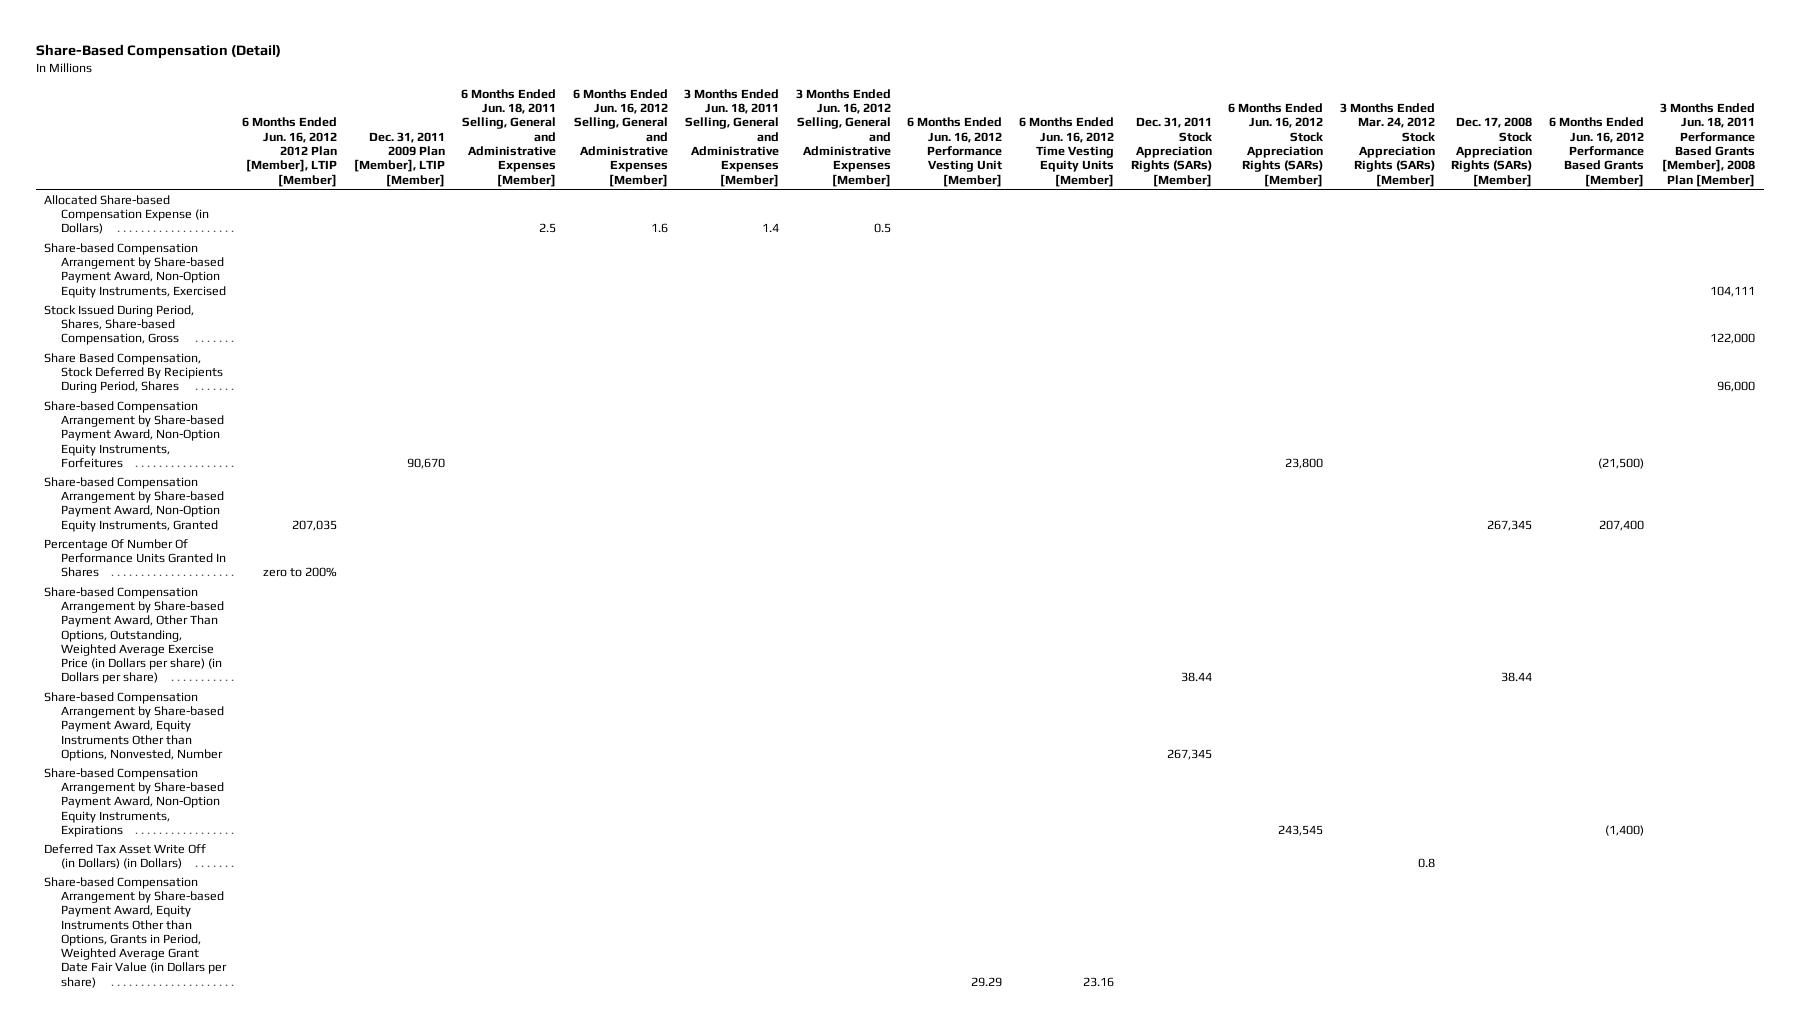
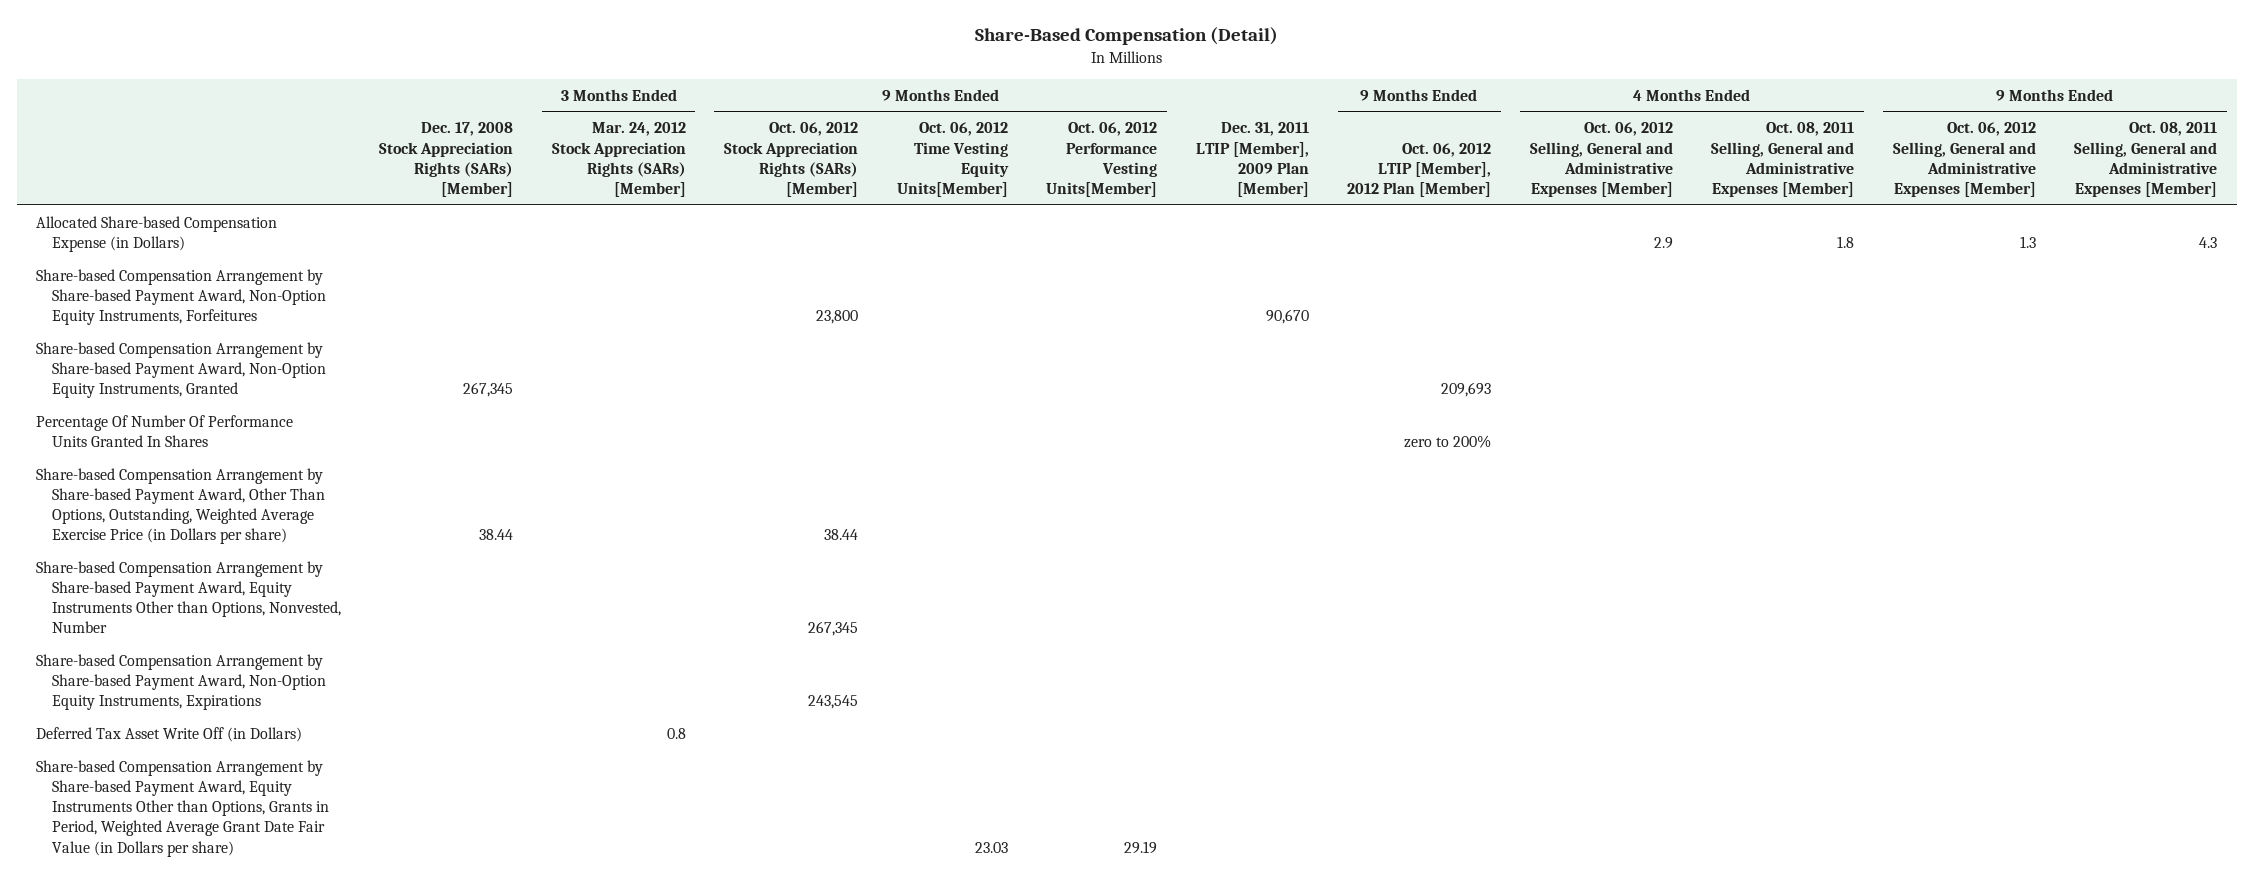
- | 6 Months Ended Jun. 16, 2012 2012 Plan [Member], LTIP [Member] | Dec. 31, 2011 2009 Plan [Member], LTIP [Member] | 6 Months Ended Jun. 18, 2011 Selling, General and Administrative Expenses [Member] | 6 Months Ended Jun. 16, 2012 Selling, General and Administrative Expenses [Member] | 3 Months Ended Jun. 18, 2011 Selling, General and Administrative Expenses [Member] | 3 Months Ended Jun. 16, 2012 Selling, General and Administrative Expenses [Member] | 6 Months Ended Jun. 16, 2012 Performance Vesting Unit [Member] | 6 Months Ended Jun. 16, 2012 Time Vesting Equity Units [Member] | Dec. 31, 2011 Stock Appreciation Rights (SARs) [Member] | 6 Months Ended Jun. 16, 2012 Stock Appreciation Rights (SARs) [Member] | 3 Months Ended Mar. 24, 2012 Stock Appreciation Rights (SARs) [Member] | Dec. 17, 2008 Stock Appreciation Rights (SARs) [Member] | 6 Months Ended Jun. 16, 2012 Performance Based Grants [Member] | 3 Months Ended Jun. 18, 2011 Performance Based Grants [Member], 2008 Plan [Member]
+ | Dec. 17, 2008 Stock Appreciation Rights (SARs) [Member] | 3 Months Ended Mar. 24, 2012 Stock Appreciation Rights (SARs) [Member] | 9 Months Ended Oct. 06, 2012 Stock Appreciation Rights (SARs) [Member] | 9 Months Ended Oct. 06, 2012 Time Vesting Equity Units[Member] | 9 Months Ended Oct. 06, 2012 Performance Vesting Units[Member] | Dec. 31, 2011 LTIP [Member], 2009 Plan [Member] | 9 Months Ended Oct. 06, 2012 LTIP [Member], 2012 Plan [Member] | 4 Months Ended Oct. 06, 2012 Selling, General and Administrative Expenses [Member] | 4 Months Ended Oct. 08, 2011 Selling, General and Administrative Expenses [Member] | 9 Months Ended Oct. 06, 2012 Selling, General and Administrative Expenses [Member] | 9 Months Ended Oct. 08, 2011 Selling, General and Administrative Expenses [Member]
- Share-based Compensation Arrangement by Share-based Payment Award, Non-Option Equity Instruments, Exercised | | | | | | | | | | | | | | 104,111
- Stock Issued During Period, Shares, Share-based Compensation, Gross | | | | | | | | | | | | | | 122,000
- Share Based Compensation, Stock Deferred By Recipients During Period, Shares | | | | | | | | | | | | | | 96,000
- Share-based Compensation Arrangement by Share-based Payment Award, Other Than Options, Outstanding, Weighted Average Exercise Price (in Dollars per share) (in Dollars per share) | | | | | | | | | 38.44 | | | 38.44 | |
+ Share-based Compensation Arrangement by Share-based Payment Award, Other Than Options, Outstanding, Weighted Average Exercise Price (in Dollars per share) | 38.44 | | 38.44 | | | | | | | |
- Deferred Tax Asset Write Off (in Dollars) (in Dollars) | | | | | | | | | | | 0.8 | | |
+ Deferred Tax Asset Write Off (in Dollars) | | 0.8 | | | | | | | | |

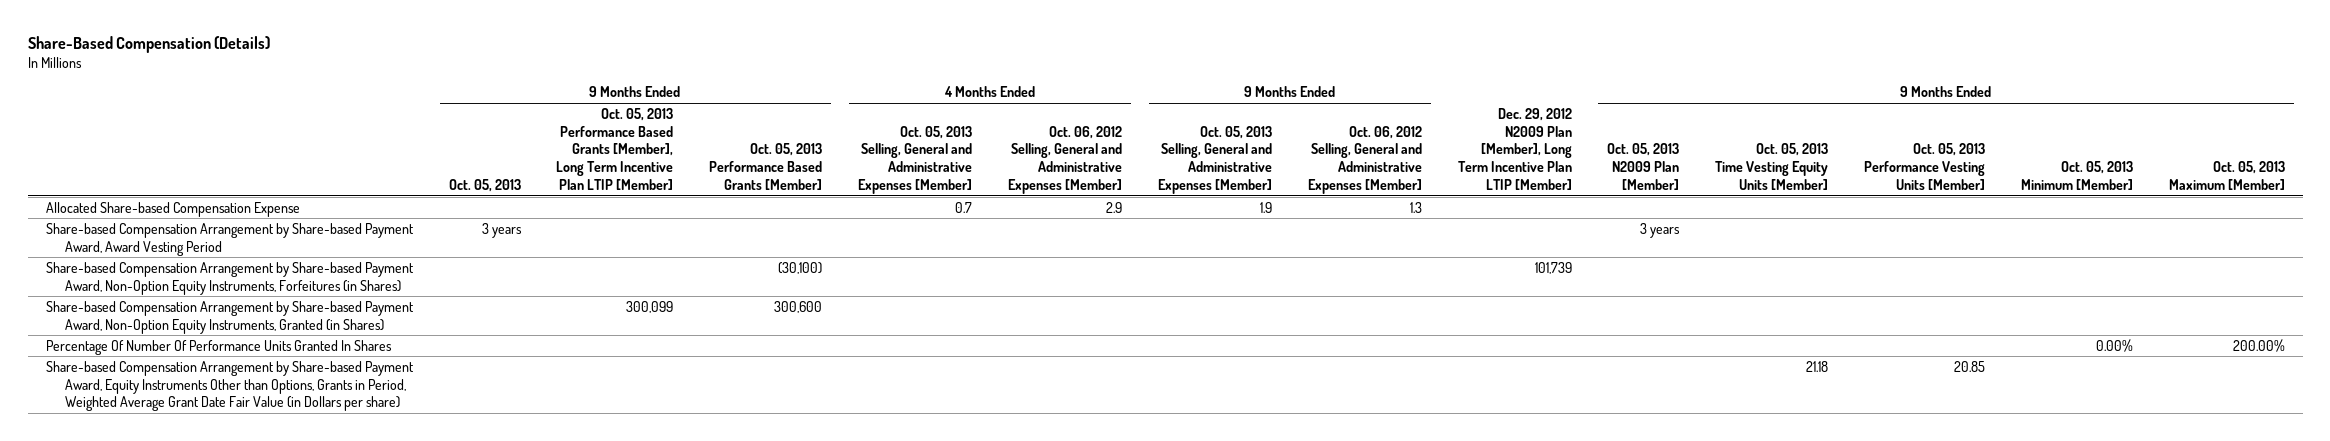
- Share-Based Compensation (Detail)
+ Share-Based Compensation (Details)
- | Dec. 17, 2008 Stock Appreciation Rights (SARs) [Member] | 3 Months Ended Mar. 24, 2012 Stock Appreciation Rights (SARs) [Member] | 9 Months Ended Oct. 06, 2012 Stock Appreciation Rights (SARs) [Member] | 9 Months Ended Oct. 06, 2012 Time Vesting Equity Units[Member] | 9 Months Ended Oct. 06, 2012 Performance Vesting Units[Member] | Dec. 31, 2011 LTIP [Member], 2009 Plan [Member] | 9 Months Ended Oct. 06, 2012 LTIP [Member], 2012 Plan [Member] | 4 Months Ended Oct. 06, 2012 Selling, General and Administrative Expenses [Member] | 4 Months Ended Oct. 08, 2011 Selling, General and Administrative Expenses [Member] | 9 Months Ended Oct. 06, 2012 Selling, General and Administrative Expenses [Member] | 9 Months Ended Oct. 08, 2011 Selling, General and Administrative Expenses [Member]
+ | 9 Months Ended Oct. 05, 2013 | 9 Months Ended Oct. 05, 2013 Performance Based Grants [Member], Long Term Incentive Plan LTIP [Member] | 9 Months Ended Oct. 05, 2013 Performance Based Grants [Member] | 4 Months Ended Oct. 05, 2013 Selling, General and Administrative Expenses [Member] | 4 Months Ended Oct. 06, 2012 Selling, General and Administrative Expenses [Member] | 9 Months Ended Oct. 05, 2013 Selling, General and Administrative Expenses [Member] | 9 Months Ended Oct. 06, 2012 Selling, General and Administrative Expenses [Member] | Dec. 29, 2012 N2009 Plan [Member], Long Term Incentive Plan LTIP [Member] | 9 Months Ended Oct. 05, 2013 N2009 Plan [Member] | 9 Months Ended Oct. 05, 2013 Time Vesting Equity Units [Member] | 9 Months Ended Oct. 05, 2013 Performance Vesting Units [Member] | 9 Months Ended Oct. 05, 2013 Minimum [Member] | 9 Months Ended Oct. 05, 2013 Maximum [Member]
- Allocated Share-based Compensation Expense (in Dollars) | | | | | | | | 2.9 | 1.8 | 1.3 | 4.3
- Share-based Compensation Arrangement by Share-based Payment Award, Non-Option Equity Instruments, Forfeitures | | | 23,800 | | | 90,670 | | | | |
- Share-based Compensation Arrangement by Share-based Payment Award, Non-Option Equity Instruments, Granted | 267,345 | | | | | | 209,693 | | | |
+ Allocated Share-based Compensation Expense | | | | 0.7 | 2.9 | 1.9 | 1.3 | | | | | |
+ Share-based Compensation Arrangement by Share-based Payment Award, Award Vesting Period | 3 years | | | | | | | | 3 years | | | |
+ Share-based Compensation Arrangement by Share-based Payment Award, Non-Option Equity Instruments, Forfeitures (in Shares) | | | (30,100) | | | | | 101,739 | | | | |
+ Share-based Compensation Arrangement by Share-based Payment Award, Non-Option Equity Instruments, Granted (in Shares) | | 300,099 | 300,600 | | | | | | | | | |
- Share-based Compensation Arrangement by Share-based Payment Award, Other Than Options, Outstanding, Weighted Average Exercise Price (in Dollars per share) | 38.44 | | 38.44 | | | | | | | |
- Share-based Compensation Arrangement by Share-based Payment Award, Equity Instruments Other than Options, Nonvested, Number | | | 267,345 | | | | | | | |
- Share-based Compensation Arrangement by Share-based Payment Award, Non-Option Equity Instruments, Expirations | | | 243,545 | | | | | | | |
- Deferred Tax Asset Write Off (in Dollars) | | 0.8 | | | | | | | | |

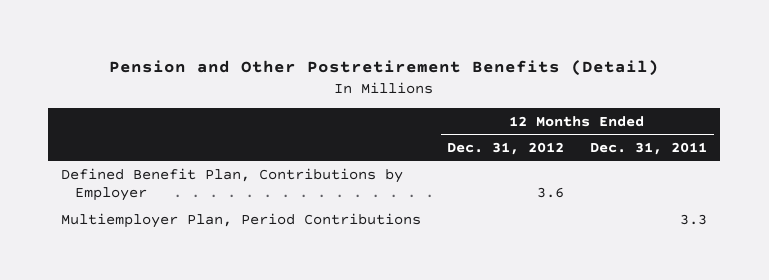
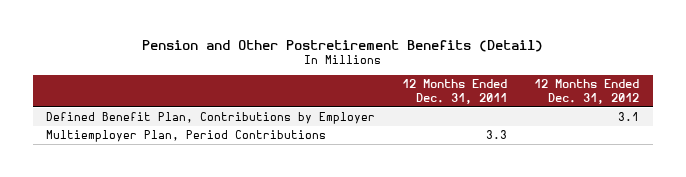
- | 12 Months Ended Dec. 31, 2012 | 12 Months Ended Dec. 31, 2011
+ | 12 Months Ended Dec. 31, 2011 | 12 Months Ended Dec. 31, 2012
- Defined Benefit Plan, Contributions by Employer | 3.6 |
+ Defined Benefit Plan, Contributions by Employer | | 3.1

